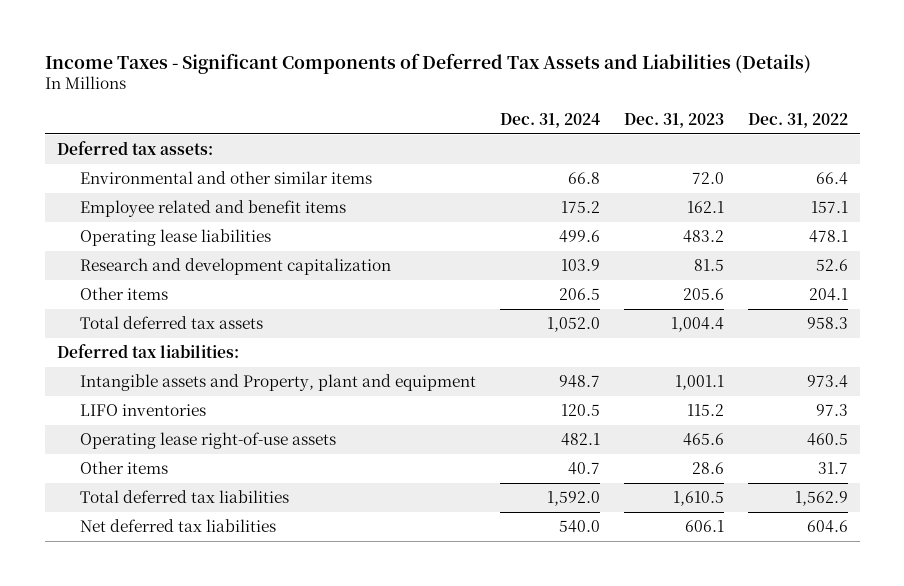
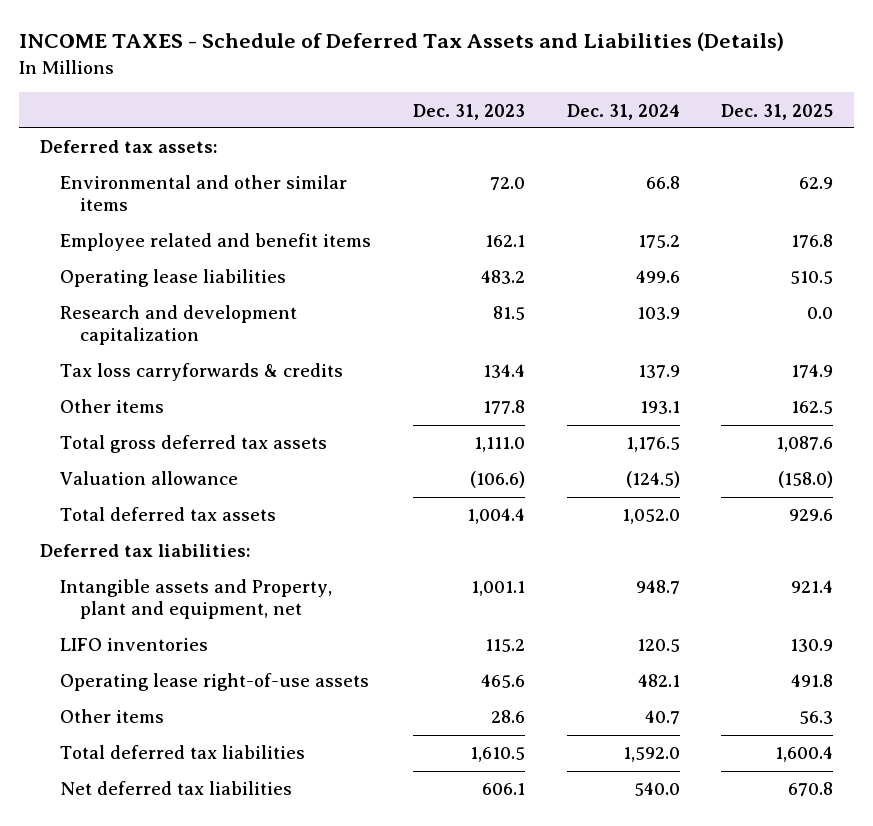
- Income Taxes - Significant Components of Deferred Tax Assets and Liabilities (Details)
+ INCOME TAXES - Schedule of Deferred Tax Assets and Liabilities (Details)
- | Dec. 31, 2024 | Dec. 31, 2023 | Dec. 31, 2022
+ | Dec. 31, 2023 | Dec. 31, 2024 | Dec. 31, 2025
- Other items | 206.5 | 205.6 | 204.1
+ Tax loss carryforwards & credits | 134.4 | 137.9 | 174.9
+ Other items | 177.8 | 193.1 | 162.5
+ Total gross deferred tax assets | 1,111.0 | 1,176.5 | 1,087.6
+ Valuation allowance | (106.6) | (124.5) | (158.0)
- Intangible assets and Property, plant and equipment | 948.7 | 1,001.1 | 973.4
+ Intangible assets and Property, plant and equipment, net | 1,001.1 | 948.7 | 921.4

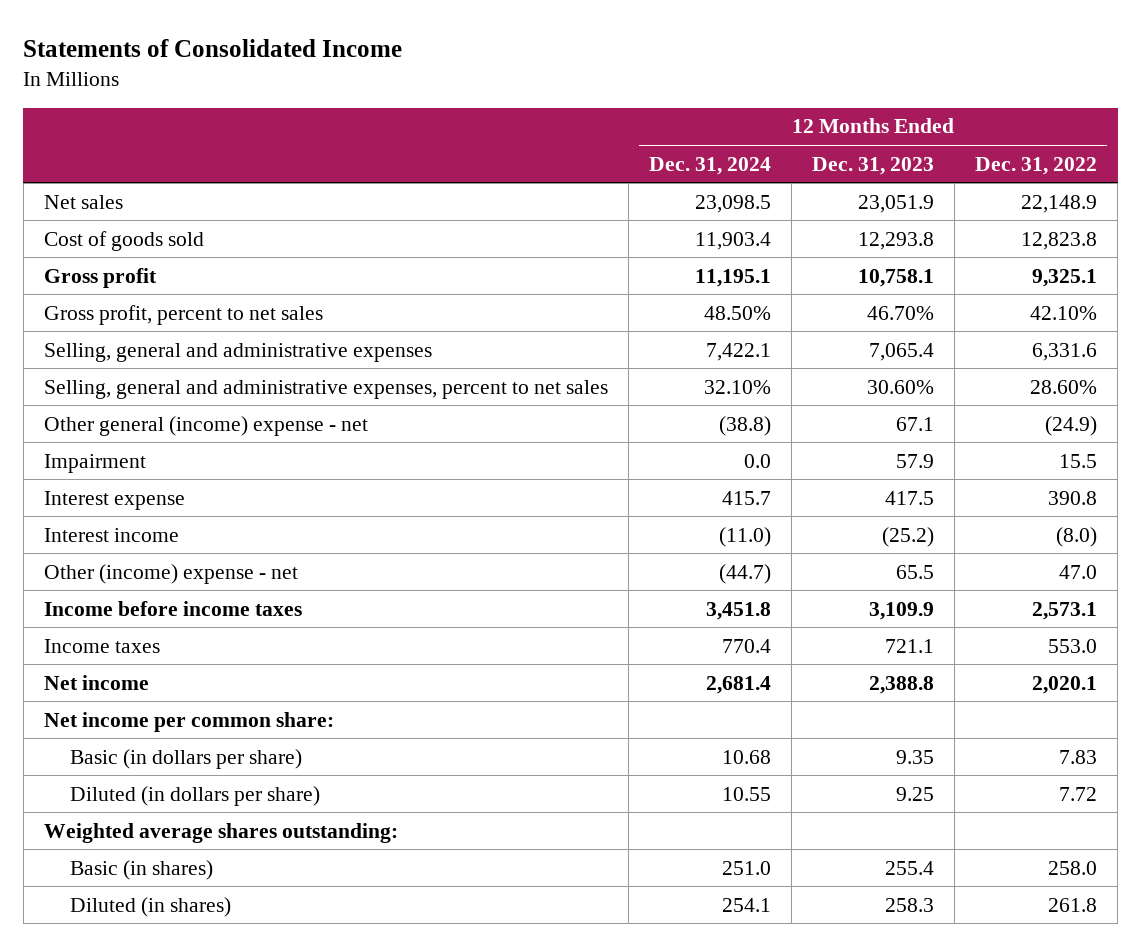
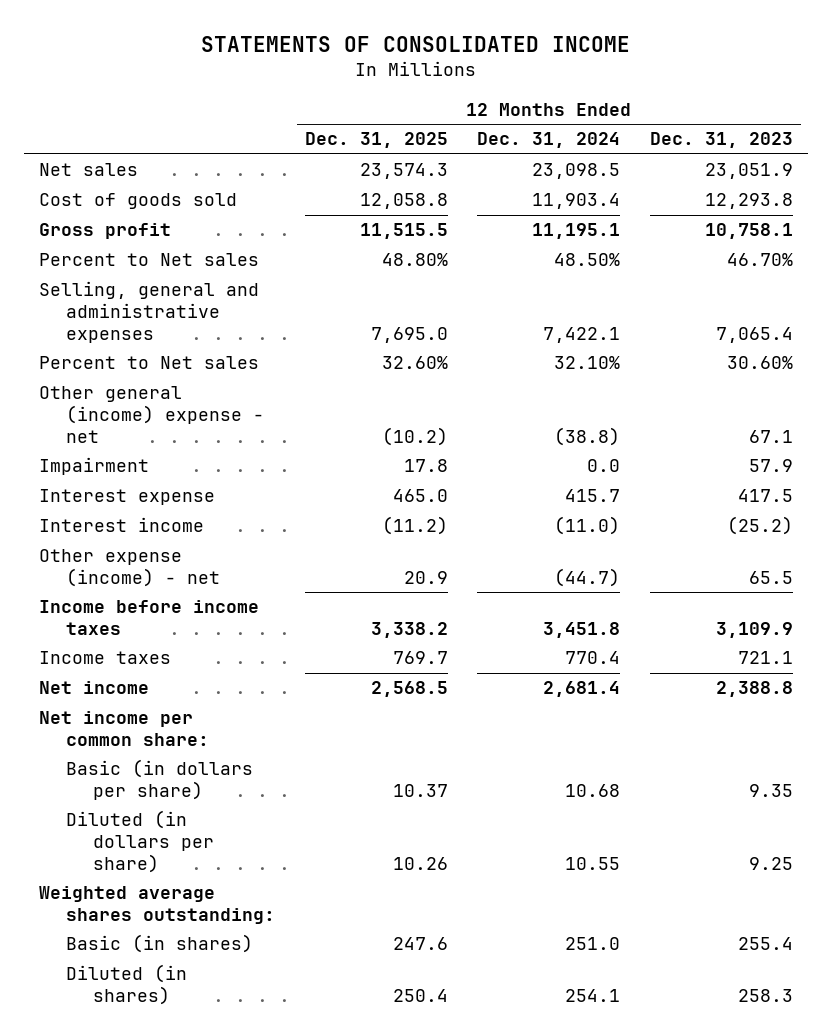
- Statements of Consolidated Income
+ STATEMENTS OF CONSOLIDATED INCOME
- | 12 Months Ended Dec. 31, 2024 | 12 Months Ended Dec. 31, 2023 | 12 Months Ended Dec. 31, 2022
+ | 12 Months Ended Dec. 31, 2025 | 12 Months Ended Dec. 31, 2024 | 12 Months Ended Dec. 31, 2023
- Gross profit, percent to net sales | 48.50% | 46.70% | 42.10%
+ Percent to Net sales | 48.80% | 48.50% | 46.70%
- Selling, general and administrative expenses, percent to net sales | 32.10% | 30.60% | 28.60%
+ Percent to Net sales | 32.60% | 32.10% | 30.60%
- Other (income) expense - net | (44.7) | 65.5 | 47.0
+ Other expense (income) - net | 20.9 | (44.7) | 65.5

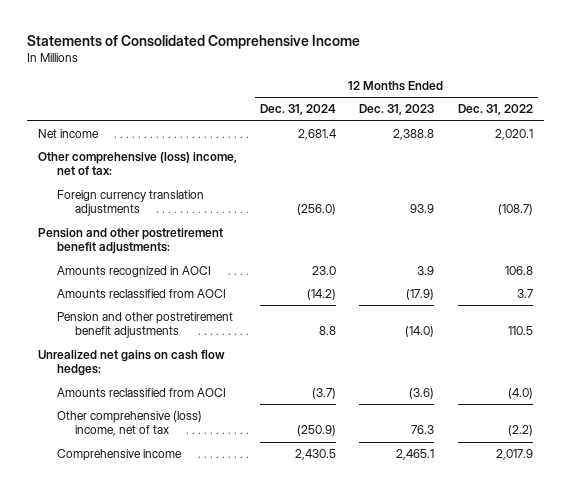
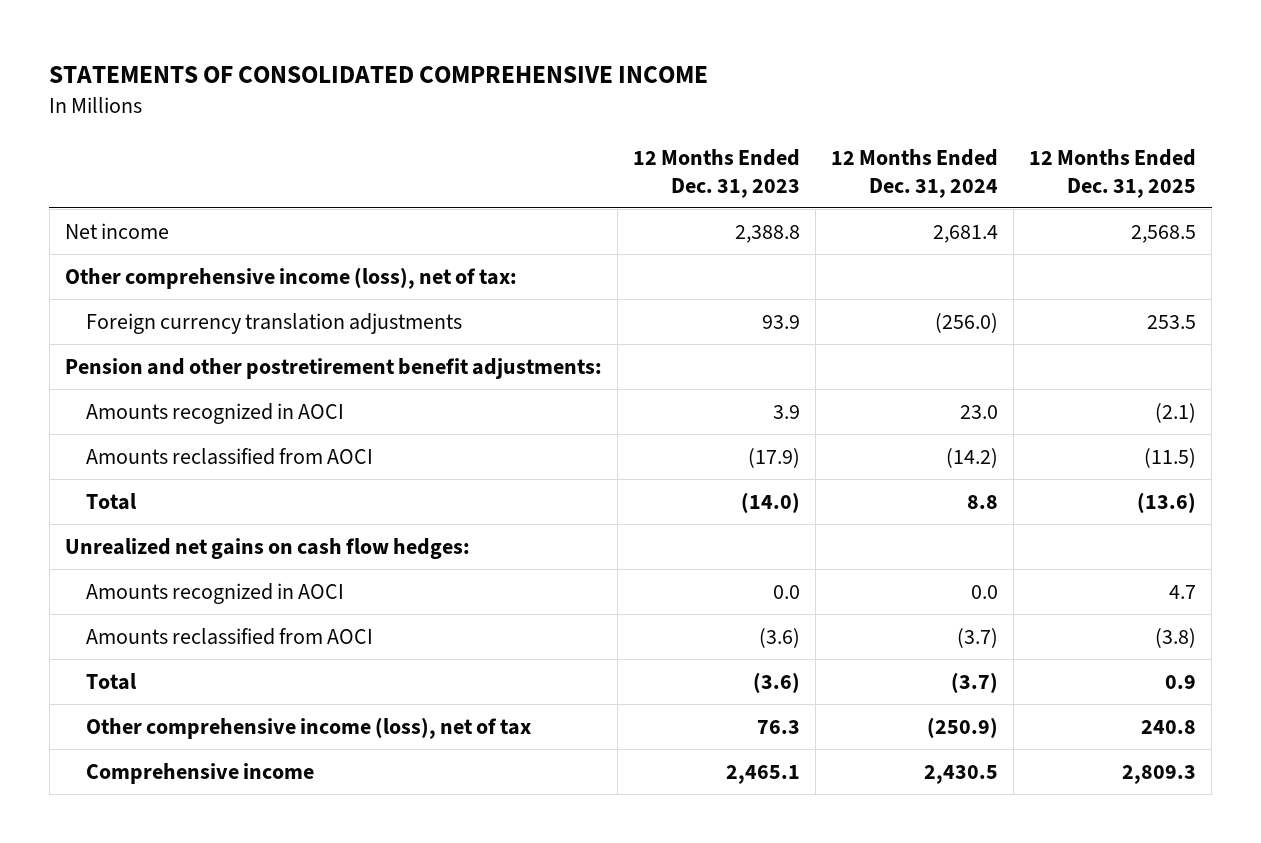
- Statements of Consolidated Comprehensive Income
+ STATEMENTS OF CONSOLIDATED COMPREHENSIVE INCOME
- | 12 Months Ended Dec. 31, 2024 | 12 Months Ended Dec. 31, 2023 | 12 Months Ended Dec. 31, 2022
+ | 12 Months Ended Dec. 31, 2023 | 12 Months Ended Dec. 31, 2024 | 12 Months Ended Dec. 31, 2025
- Other comprehensive (loss) income, net of tax:
+ Other comprehensive income (loss), net of tax:
- Pension and other postretirement benefit adjustments | 8.8 | (14.0) | 110.5
+ Total | (14.0) | 8.8 | (13.6)
+ Amounts recognized in AOCI | 0.0 | 0.0 | 4.7
- Other comprehensive (loss) income, net of tax | (250.9) | 76.3 | (2.2)
+ Total | (3.6) | (3.7) | 0.9
+ Other comprehensive income (loss), net of tax | 76.3 | (250.9) | 240.8

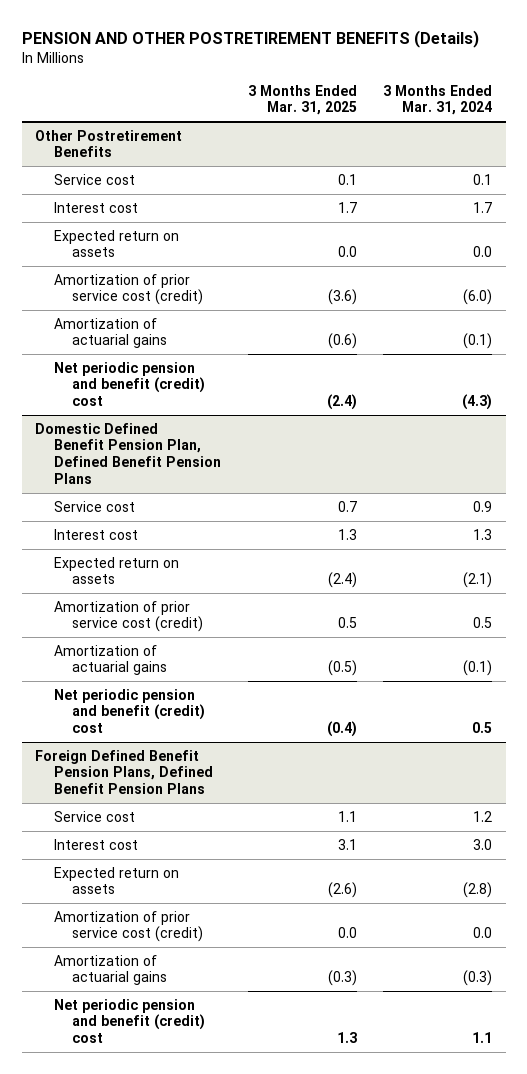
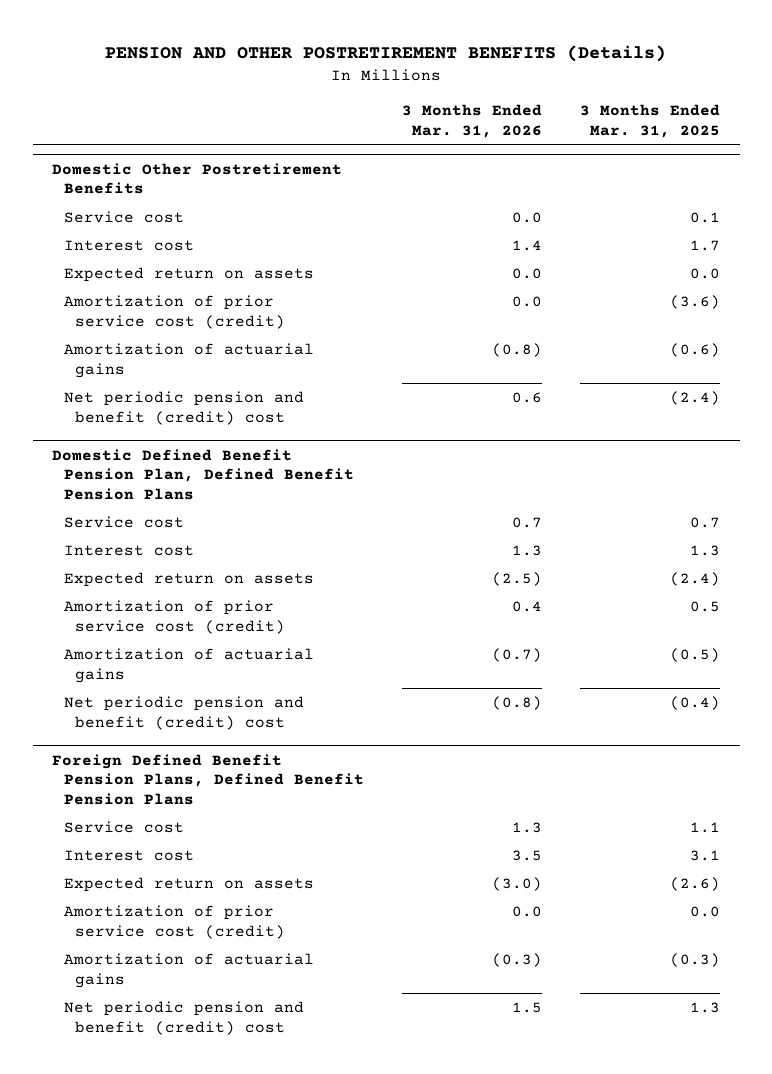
- | 3 Months Ended Mar. 31, 2025 | 3 Months Ended Mar. 31, 2024
+ | 3 Months Ended Mar. 31, 2026 | 3 Months Ended Mar. 31, 2025
- Other Postretirement Benefits
+ Domestic Other Postretirement Benefits

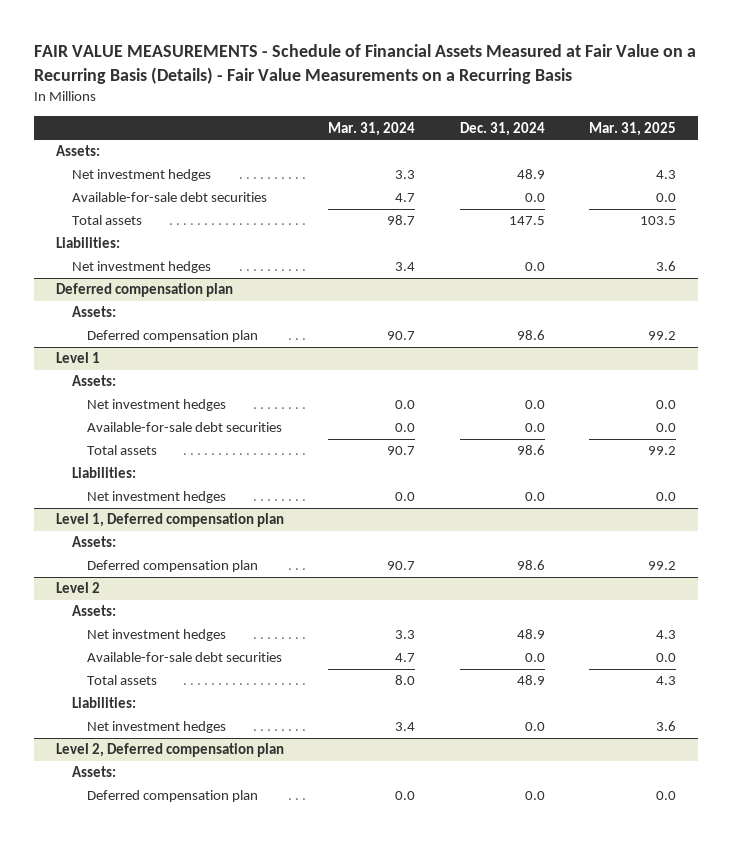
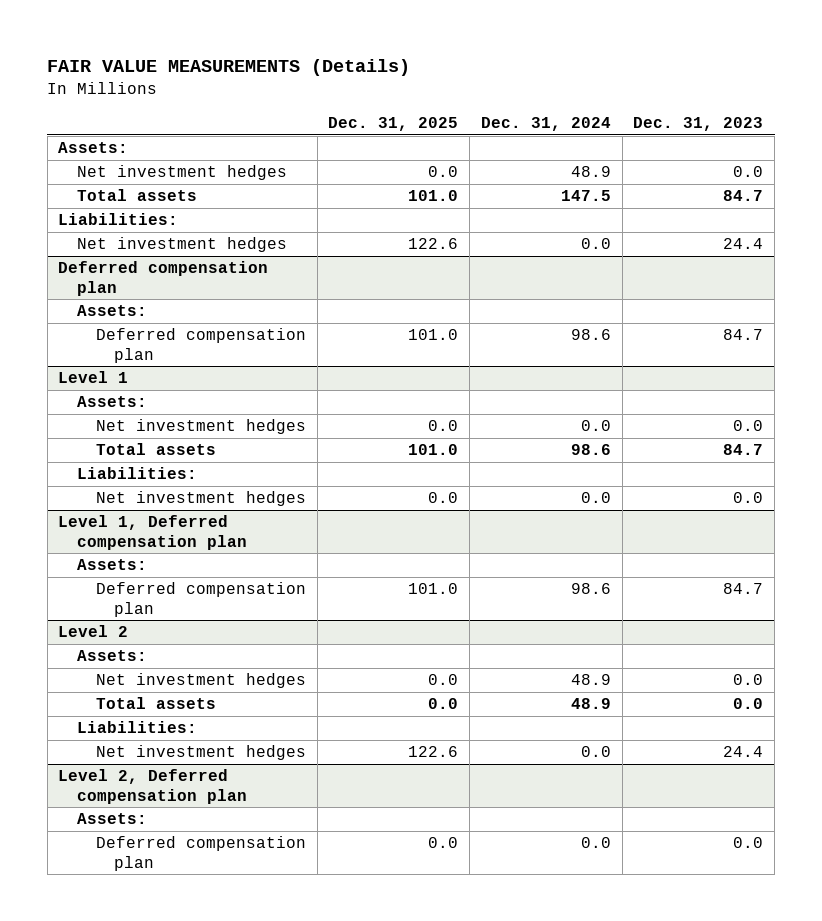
- FAIR VALUE MEASUREMENTS - Schedule of Financial Assets Measured at Fair Value on a Recurring Basis (Details) - Fair Value Measurements on a Recurring Basis
+ FAIR VALUE MEASUREMENTS (Details)
- | Mar. 31, 2024 | Dec. 31, 2024 | Mar. 31, 2025
+ | Dec. 31, 2025 | Dec. 31, 2024 | Dec. 31, 2023
- Available-for-sale debt securities | 4.7 | 0.0 | 0.0
@ Level 1
- Available-for-sale debt securities | 0.0 | 0.0 | 0.0
@ Level 2
- Available-for-sale debt securities | 4.7 | 0.0 | 0.0

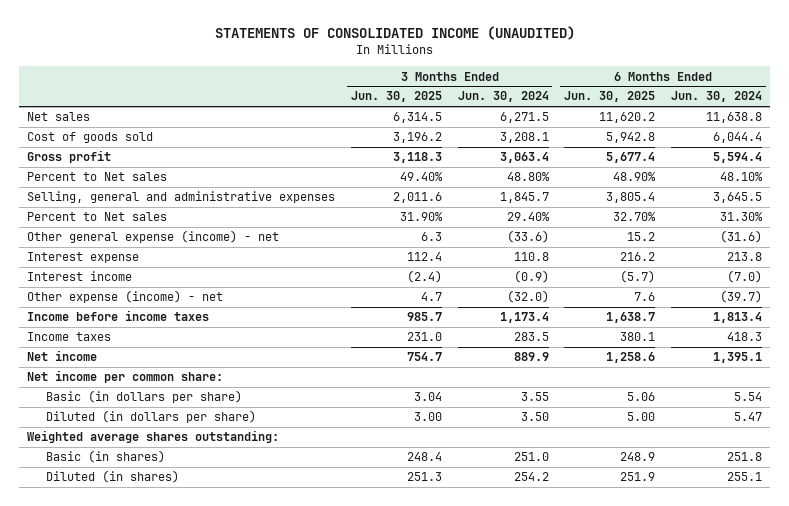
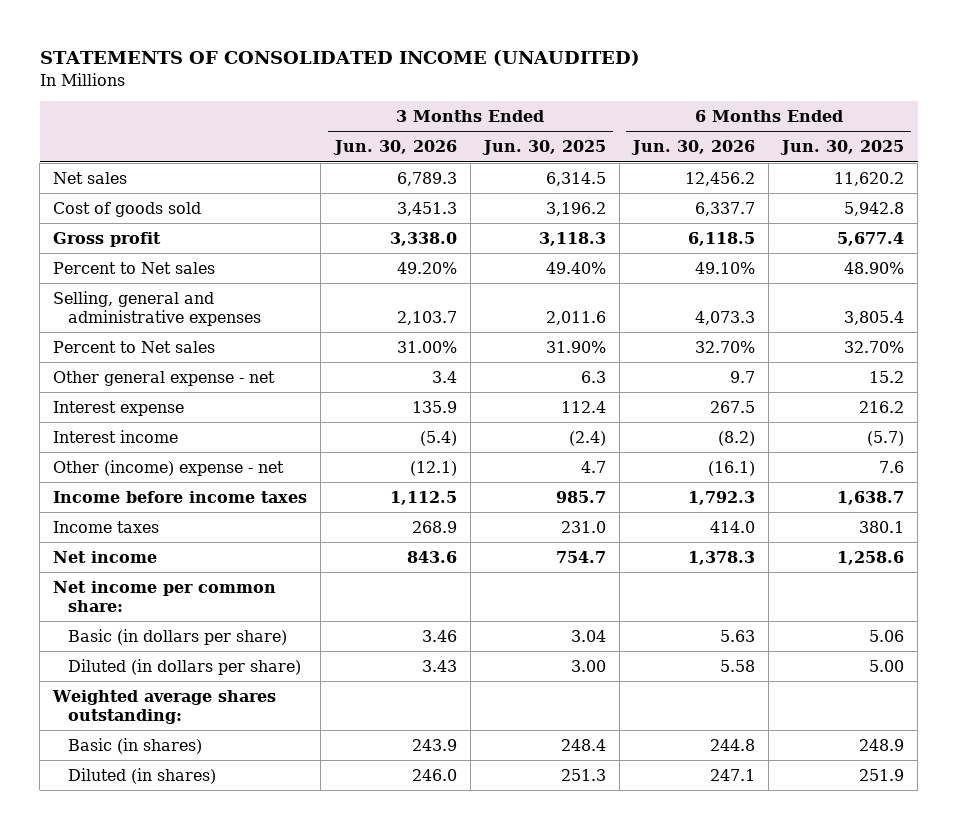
- | 3 Months Ended Jun. 30, 2025 | 3 Months Ended Jun. 30, 2024 | 6 Months Ended Jun. 30, 2025 | 6 Months Ended Jun. 30, 2024
+ | 3 Months Ended Jun. 30, 2026 | 3 Months Ended Jun. 30, 2025 | 6 Months Ended Jun. 30, 2026 | 6 Months Ended Jun. 30, 2025
- Other general expense (income) - net | 6.3 | (33.6) | 15.2 | (31.6)
+ Other general expense - net | 3.4 | 6.3 | 9.7 | 15.2
- Other expense (income) - net | 4.7 | (32.0) | 7.6 | (39.7)
+ Other (income) expense - net | (12.1) | 4.7 | (16.1) | 7.6

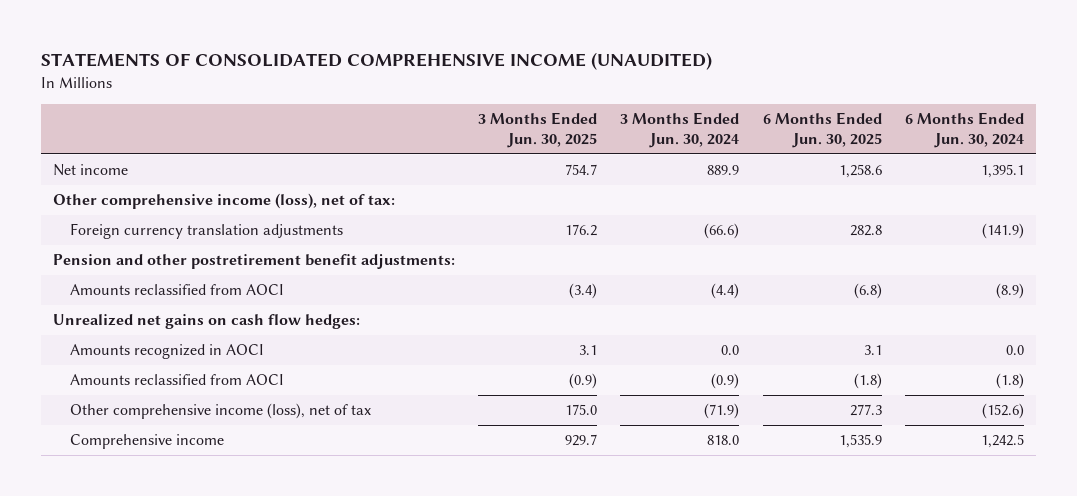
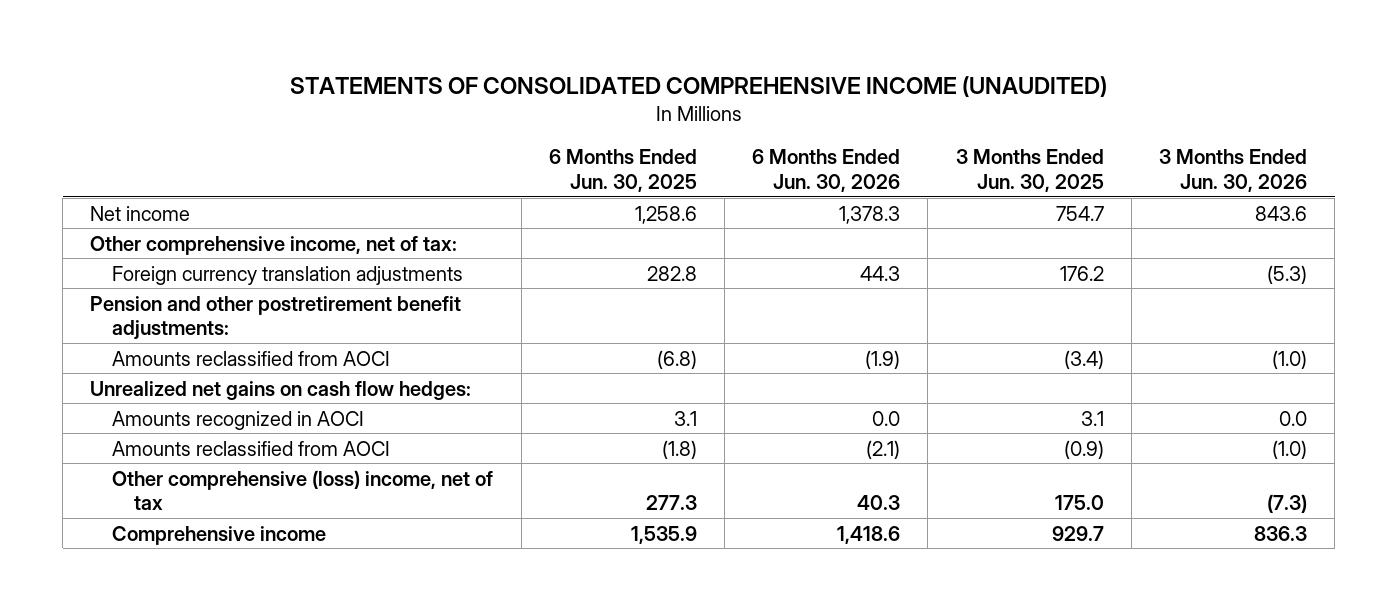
- | 3 Months Ended Jun. 30, 2025 | 3 Months Ended Jun. 30, 2024 | 6 Months Ended Jun. 30, 2025 | 6 Months Ended Jun. 30, 2024
+ | 6 Months Ended Jun. 30, 2025 | 6 Months Ended Jun. 30, 2026 | 3 Months Ended Jun. 30, 2025 | 3 Months Ended Jun. 30, 2026
- Other comprehensive income (loss), net of tax:
+ Other comprehensive income, net of tax:
- Other comprehensive income (loss), net of tax | 175.0 | (71.9) | 277.3 | (152.6)
+ Other comprehensive (loss) income, net of tax | 277.3 | 40.3 | 175.0 | (7.3)

